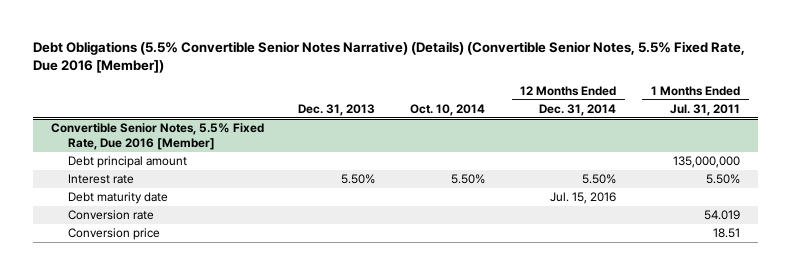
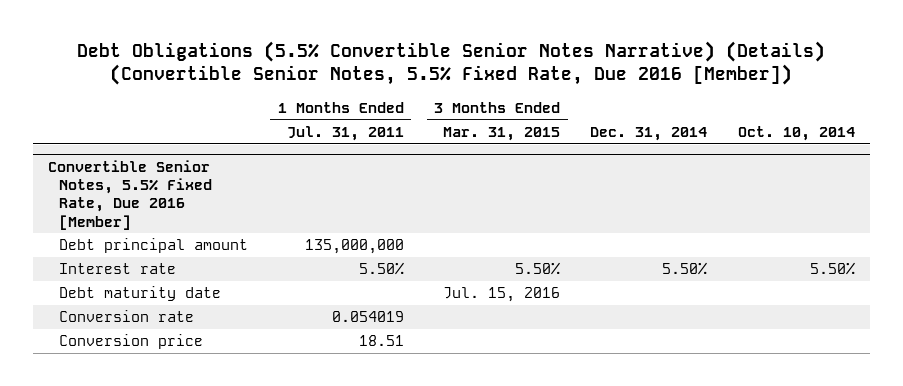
- | Dec. 31, 2013 | Oct. 10, 2014 | 12 Months Ended Dec. 31, 2014 | 1 Months Ended Jul. 31, 2011
+ | 1 Months Ended Jul. 31, 2011 | 3 Months Ended Mar. 31, 2015 | Dec. 31, 2014 | Oct. 10, 2014
@ Convertible Senior Notes, 5.5% Fixed Rate, Due 2016 [Member]
- Conversion rate | | | | 54.019
+ Conversion rate | 0.054019 | | |

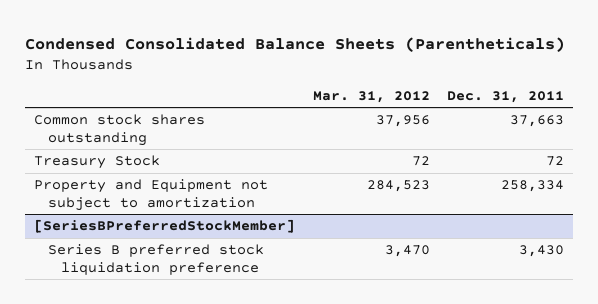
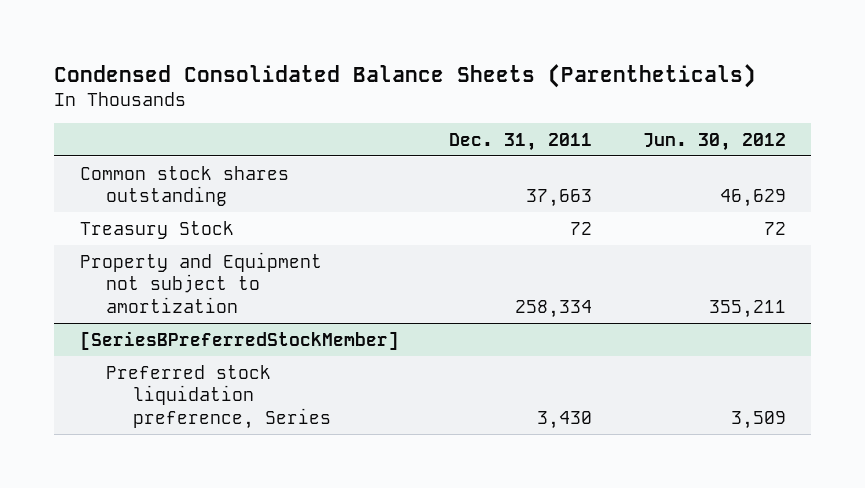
- | Mar. 31, 2012 | Dec. 31, 2011
+ | Dec. 31, 2011 | Jun. 30, 2012
@ [SeriesBPreferredStockMember]
- Series B preferred stock liquidation preference | 3,470 | 3,430
+ Preferred stock liquidation preference, Series | 3,430 | 3,509

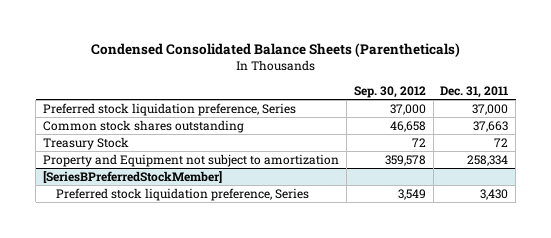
- | Dec. 31, 2011 | Jun. 30, 2012
+ | Sep. 30, 2012 | Dec. 31, 2011
+ Preferred stock liquidation preference, Series | 37,000 | 37,000

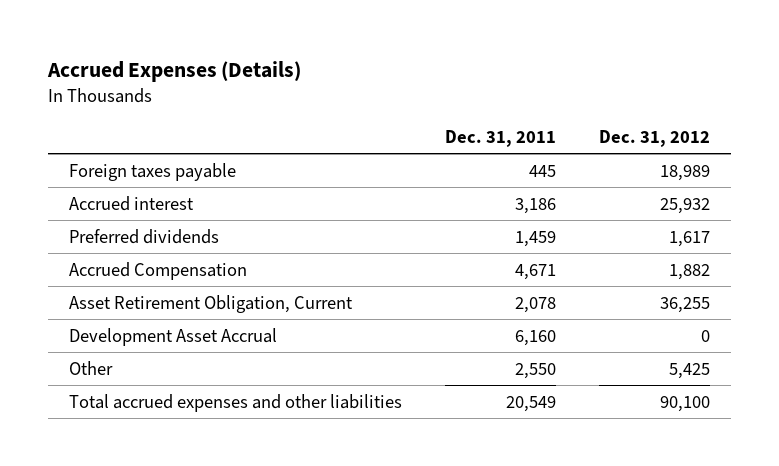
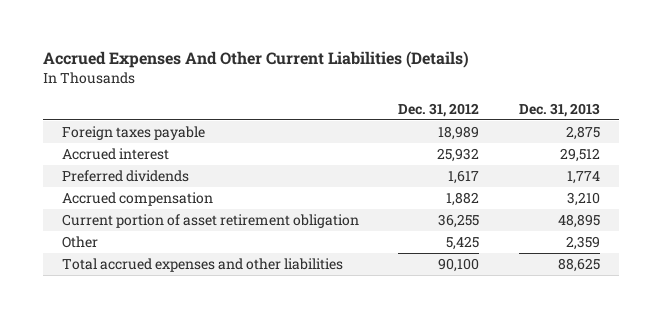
- Accrued Expenses (Details)
+ Accrued Expenses And Other Current Liabilities (Details)
- | Dec. 31, 2011 | Dec. 31, 2012
+ | Dec. 31, 2012 | Dec. 31, 2013
- Accrued Compensation | 4,671 | 1,882
- Asset Retirement Obligation, Current | 2,078 | 36,255
- Development Asset Accrual | 6,160 | 0
+ Accrued compensation | 1,882 | 3,210
+ Current portion of asset retirement obligation | 36,255 | 48,895

